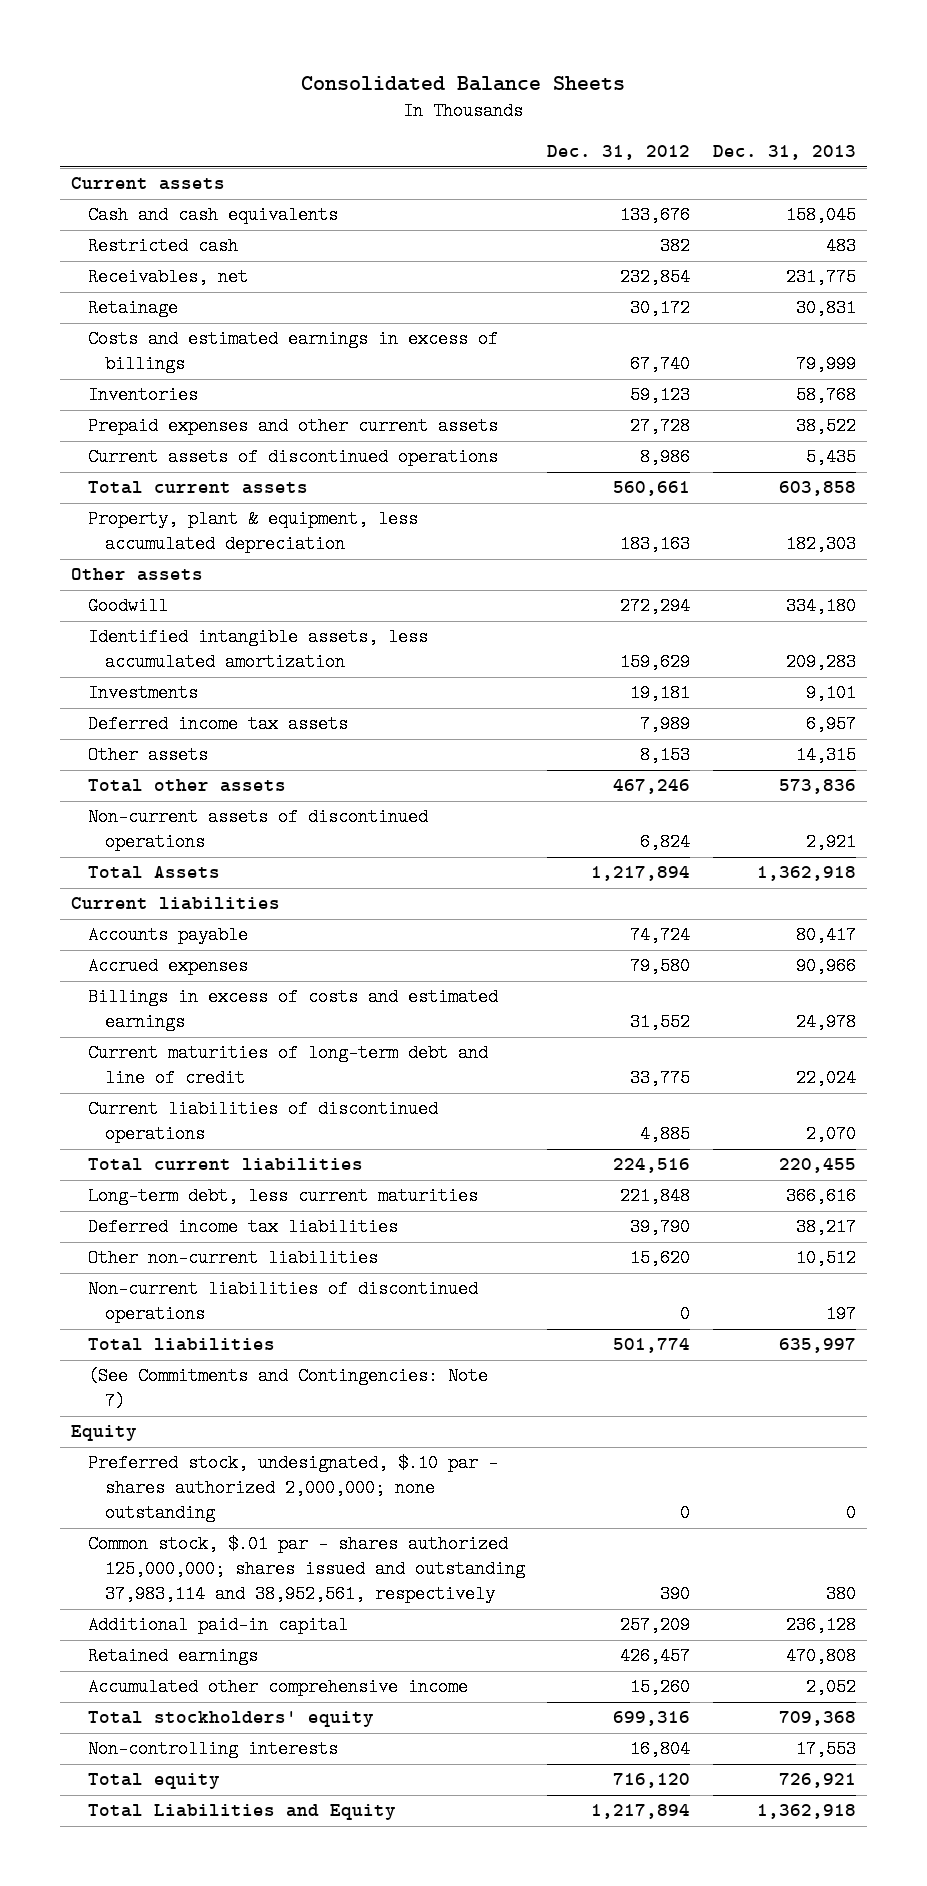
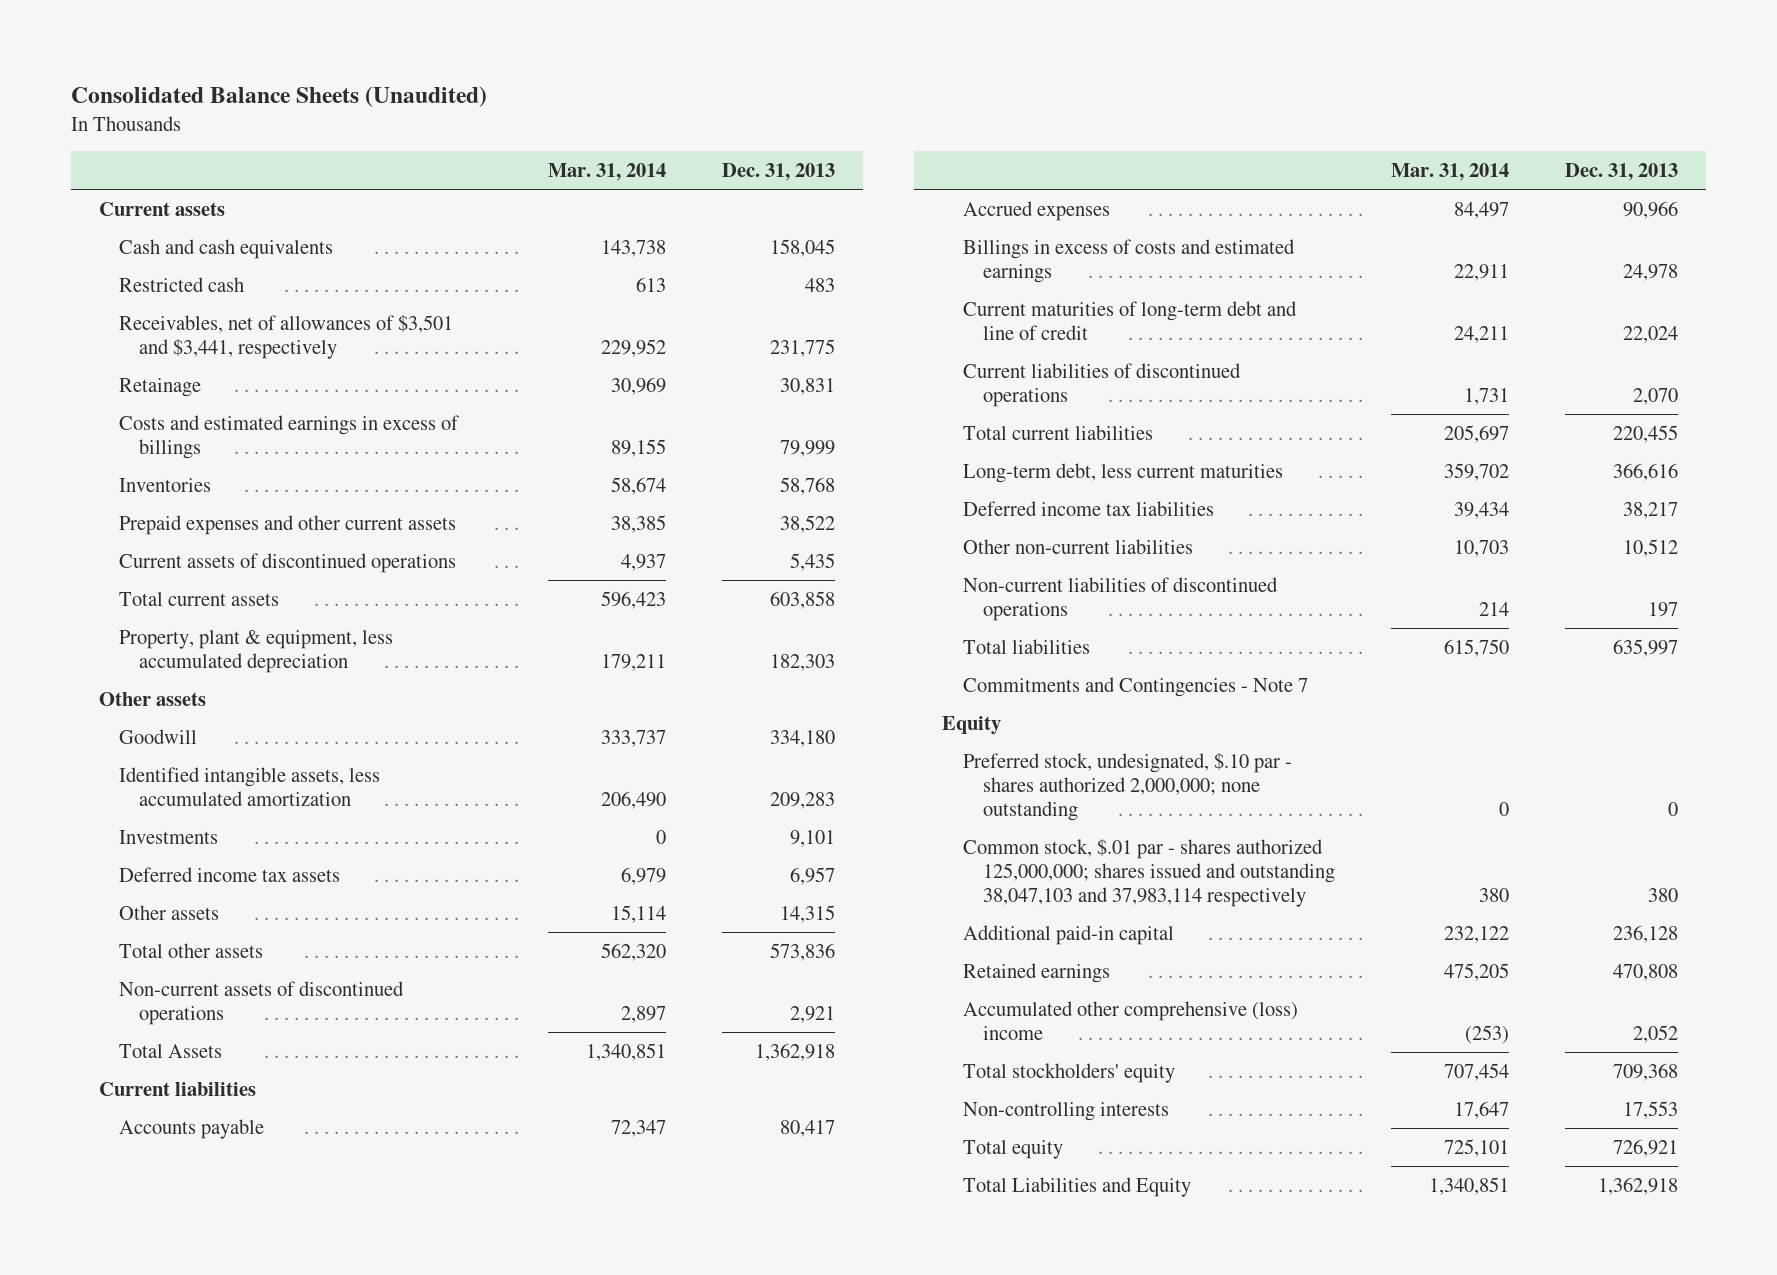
- Consolidated Balance Sheets
+ Consolidated Balance Sheets (Unaudited)
- | Dec. 31, 2012 | Dec. 31, 2013
+ | Mar. 31, 2014 | Dec. 31, 2013
- Receivables, net | 232,854 | 231,775
+ Receivables, net of allowances of $3,501 and $3,441, respectively | 229,952 | 231,775
- (See Commitments and Contingencies: Note 7)
+ Commitments and Contingencies - Note 7
- Common stock, $.01 par - shares authorized 125,000,000; shares issued and outstanding 37,983,114 and 38,952,561, respectively | 390 | 380
+ Common stock, $.01 par - shares authorized 125,000,000; shares issued and outstanding 38,047,103 and 37,983,114 respectively | 380 | 380
- Accumulated other comprehensive income | 15,260 | 2,052
+ Accumulated other comprehensive (loss) income | (253) | 2,052

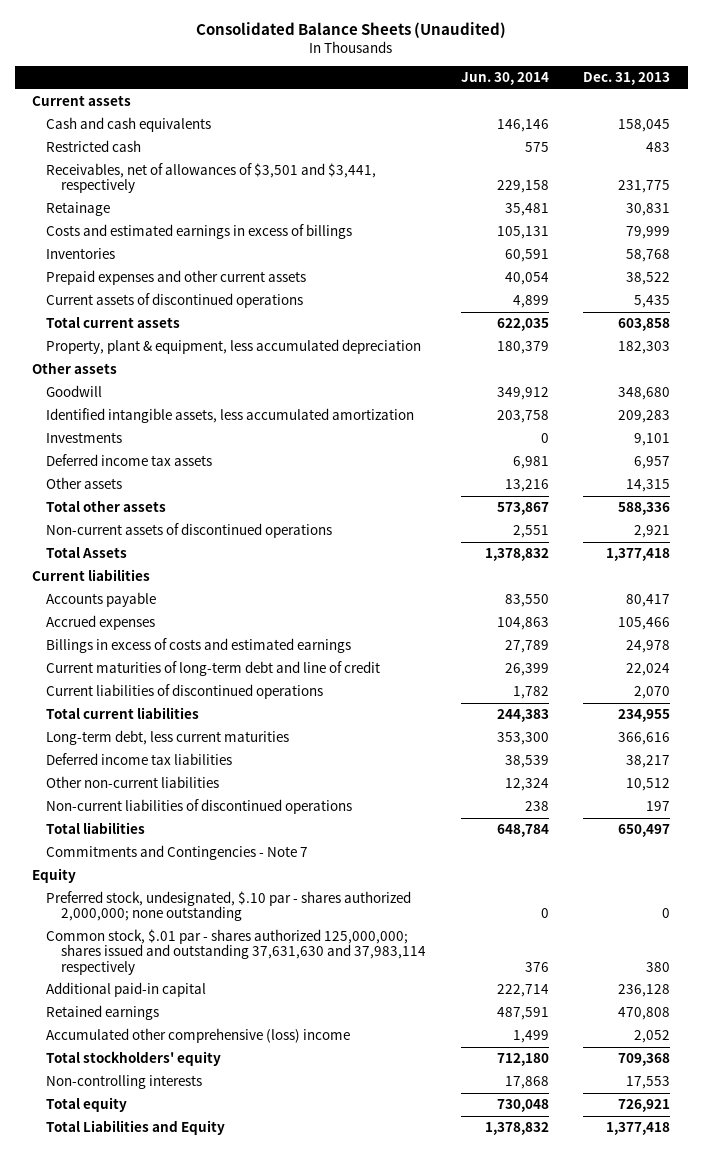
- | Mar. 31, 2014 | Dec. 31, 2013
+ | Jun. 30, 2014 | Dec. 31, 2013
- Goodwill | 333,737 | 334,180
+ Goodwill | 349,912 | 348,680
- Total other assets | 562,320 | 573,836
+ Total other assets | 573,867 | 588,336
- Total Assets | 1,340,851 | 1,362,918
+ Total Assets | 1,378,832 | 1,377,418
- Accrued expenses | 84,497 | 90,966
+ Accrued expenses | 104,863 | 105,466
- Total current liabilities | 205,697 | 220,455
+ Total current liabilities | 244,383 | 234,955
- Total liabilities | 615,750 | 635,997
+ Total liabilities | 648,784 | 650,497
- Common stock, $.01 par - shares authorized 125,000,000; shares issued and outstanding 38,047,103 and 37,983,114 respectively | 380 | 380
+ Common stock, $.01 par - shares authorized 125,000,000; shares issued and outstanding 37,631,630 and 37,983,114 respectively | 376 | 380
- Total Liabilities and Equity | 1,340,851 | 1,362,918
+ Total Liabilities and Equity | 1,378,832 | 1,377,418

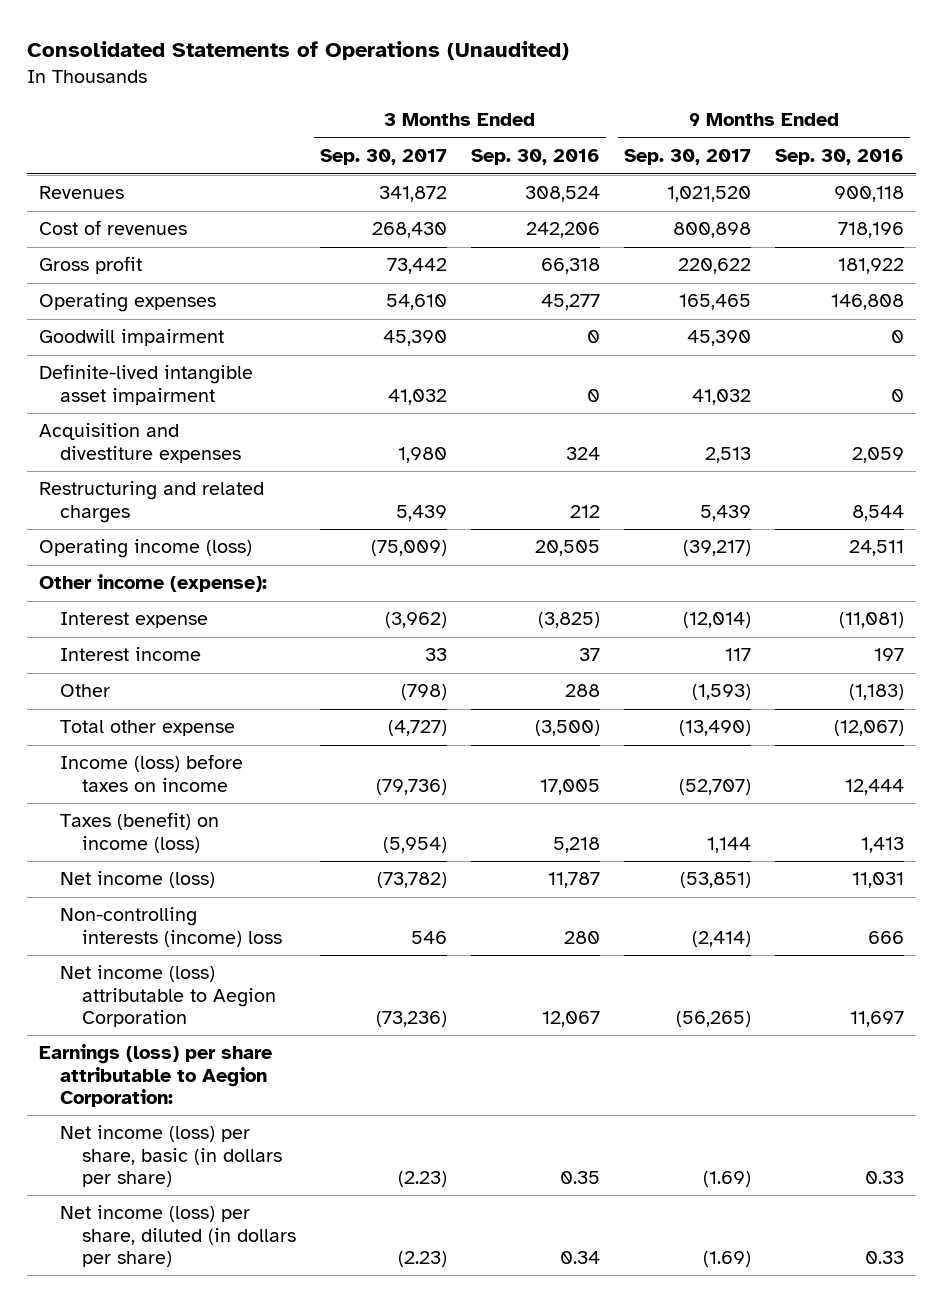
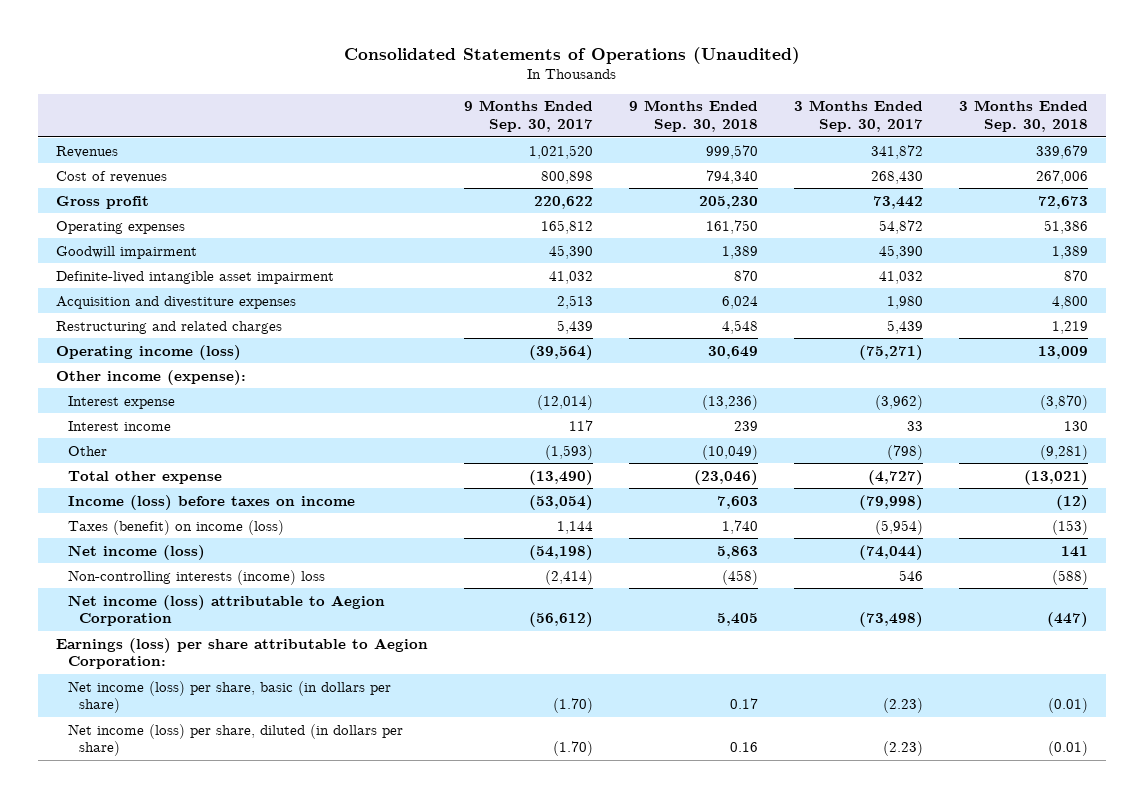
- | 3 Months Ended Sep. 30, 2017 | 3 Months Ended Sep. 30, 2016 | 9 Months Ended Sep. 30, 2017 | 9 Months Ended Sep. 30, 2016
+ | 9 Months Ended Sep. 30, 2017 | 9 Months Ended Sep. 30, 2018 | 3 Months Ended Sep. 30, 2017 | 3 Months Ended Sep. 30, 2018
- Operating expenses | 54,610 | 45,277 | 165,465 | 146,808
+ Operating expenses | 165,812 | 161,750 | 54,872 | 51,386
- Operating income (loss) | (75,009) | 20,505 | (39,217) | 24,511
+ Operating income (loss) | (39,564) | 30,649 | (75,271) | 13,009
- Income (loss) before taxes on income | (79,736) | 17,005 | (52,707) | 12,444
+ Income (loss) before taxes on income | (53,054) | 7,603 | (79,998) | (12)
- Net income (loss) | (73,782) | 11,787 | (53,851) | 11,031
+ Net income (loss) | (54,198) | 5,863 | (74,044) | 141
- Net income (loss) attributable to Aegion Corporation | (73,236) | 12,067 | (56,265) | 11,697
+ Net income (loss) attributable to Aegion Corporation | (56,612) | 5,405 | (73,498) | (447)
- Net income (loss) per share, basic (in dollars per share) | (2.23) | 0.35 | (1.69) | 0.33
- Net income (loss) per share, diluted (in dollars per share) | (2.23) | 0.34 | (1.69) | 0.33
+ Net income (loss) per share, basic (in dollars per share) | (1.70) | 0.17 | (2.23) | (0.01)
+ Net income (loss) per share, diluted (in dollars per share) | (1.70) | 0.16 | (2.23) | (0.01)

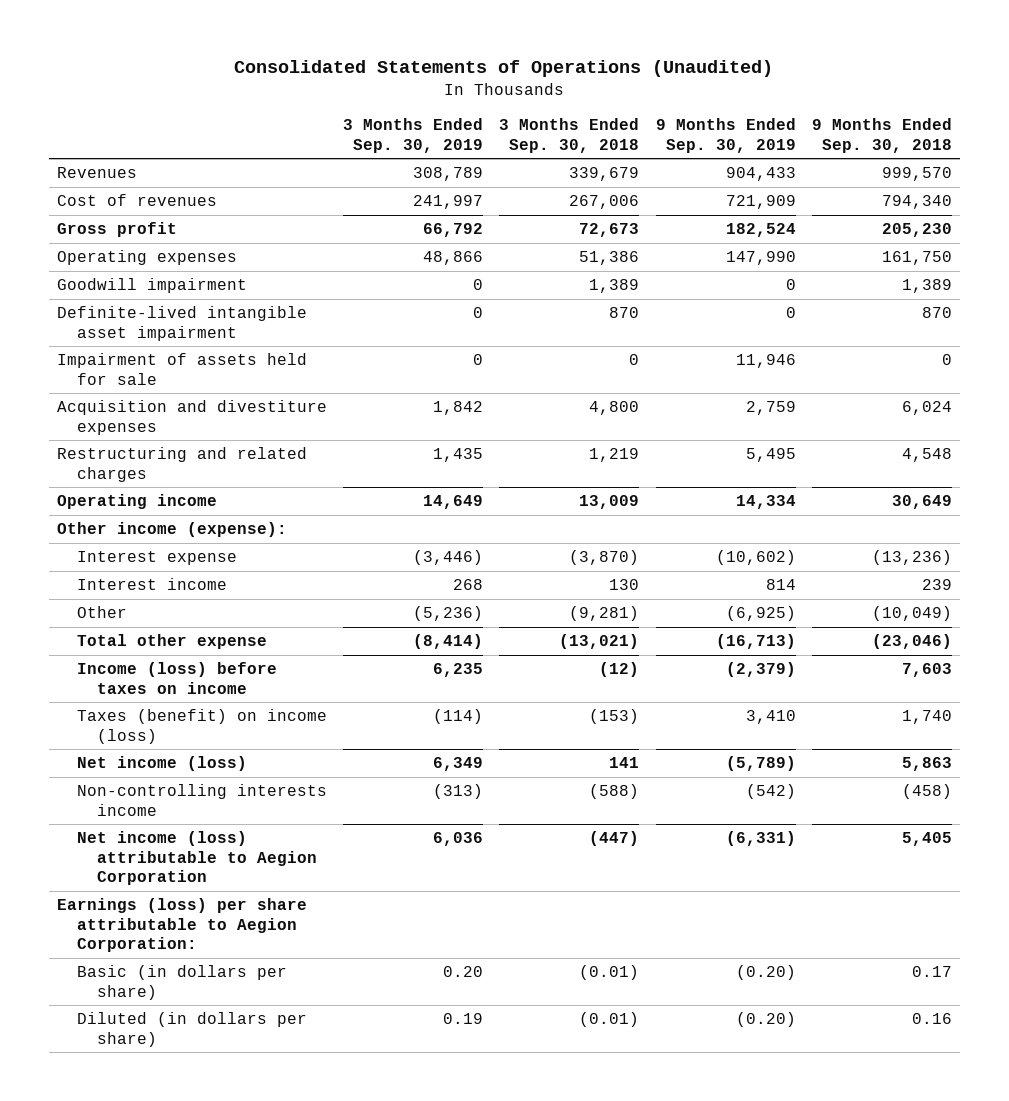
- | 9 Months Ended Sep. 30, 2017 | 9 Months Ended Sep. 30, 2018 | 3 Months Ended Sep. 30, 2017 | 3 Months Ended Sep. 30, 2018
+ | 3 Months Ended Sep. 30, 2019 | 3 Months Ended Sep. 30, 2018 | 9 Months Ended Sep. 30, 2019 | 9 Months Ended Sep. 30, 2018
+ Impairment of assets held for sale | 0 | 0 | 11,946 | 0
- Operating income (loss) | (39,564) | 30,649 | (75,271) | 13,009
+ Operating income | 14,649 | 13,009 | 14,334 | 30,649
- Non-controlling interests (income) loss | (2,414) | (458) | 546 | (588)
+ Non-controlling interests income | (313) | (588) | (542) | (458)
- Net income (loss) per share, basic (in dollars per share) | (1.70) | 0.17 | (2.23) | (0.01)
- Net income (loss) per share, diluted (in dollars per share) | (1.70) | 0.16 | (2.23) | (0.01)
+ Basic (in dollars per share) | 0.20 | (0.01) | (0.20) | 0.17
+ Diluted (in dollars per share) | 0.19 | (0.01) | (0.20) | 0.16

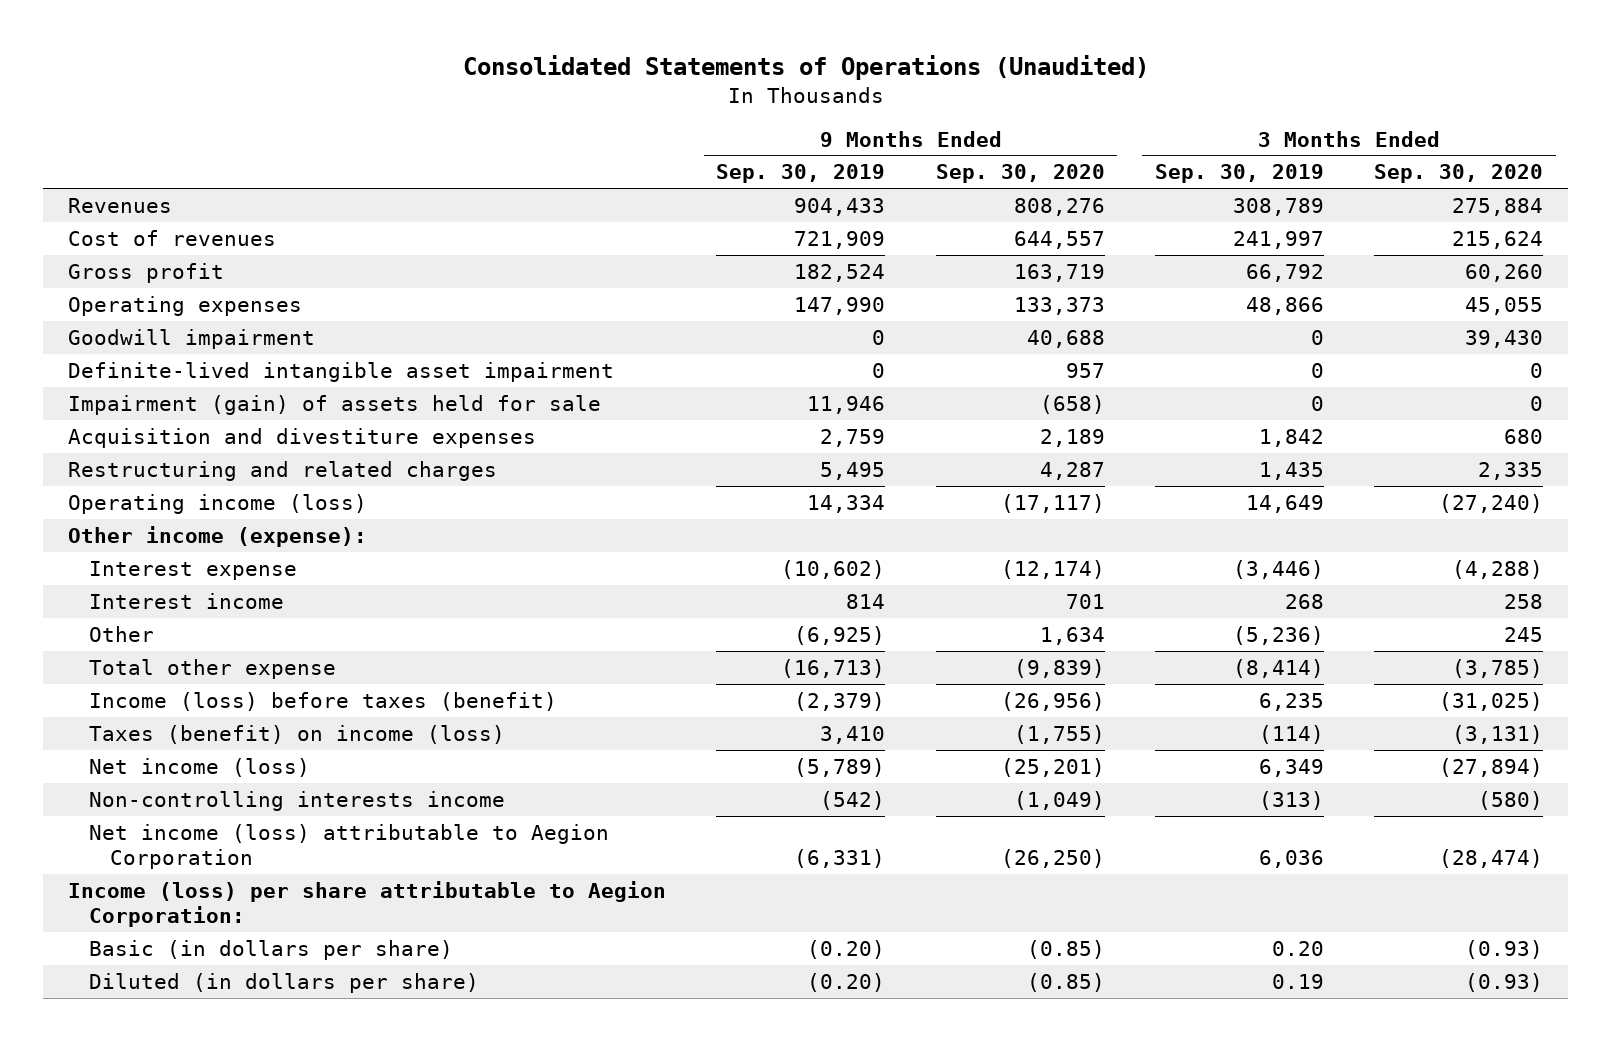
- | 3 Months Ended Sep. 30, 2019 | 3 Months Ended Sep. 30, 2018 | 9 Months Ended Sep. 30, 2019 | 9 Months Ended Sep. 30, 2018
+ | 9 Months Ended Sep. 30, 2019 | 9 Months Ended Sep. 30, 2020 | 3 Months Ended Sep. 30, 2019 | 3 Months Ended Sep. 30, 2020
- Impairment of assets held for sale | 0 | 0 | 11,946 | 0
+ Impairment (gain) of assets held for sale | 11,946 | (658) | 0 | 0
- Operating income | 14,649 | 13,009 | 14,334 | 30,649
+ Operating income (loss) | 14,334 | (17,117) | 14,649 | (27,240)
- Income (loss) before taxes on income | 6,235 | (12) | (2,379) | 7,603
+ Income (loss) before taxes (benefit) | (2,379) | (26,956) | 6,235 | (31,025)
- Earnings (loss) per share attributable to Aegion Corporation:
+ Income (loss) per share attributable to Aegion Corporation:

